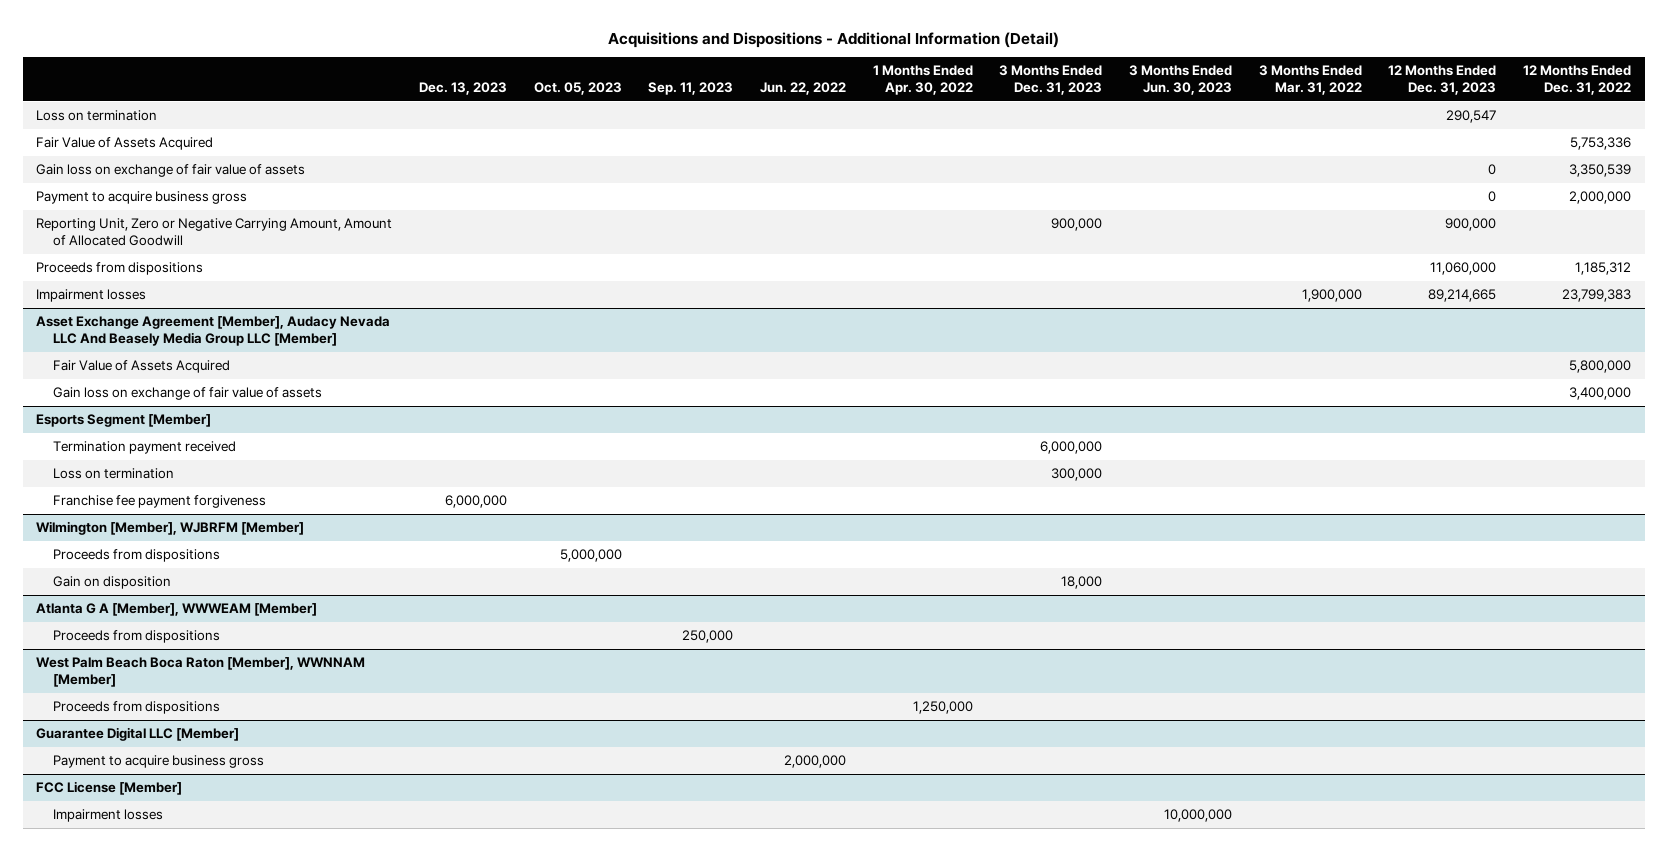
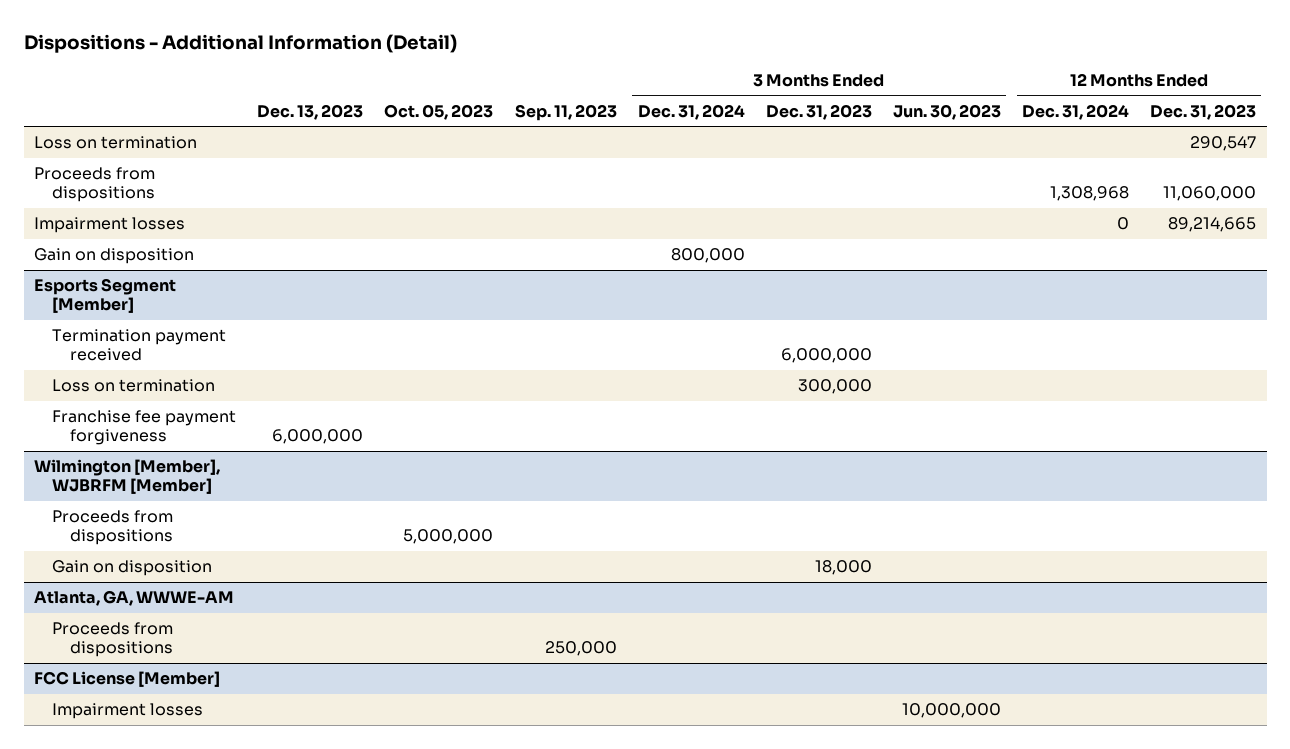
- Acquisitions and Dispositions - Additional Information (Detail)
+ Dispositions - Additional Information (Detail)
- | Dec. 13, 2023 | Oct. 05, 2023 | Sep. 11, 2023 | Jun. 22, 2022 | 1 Months Ended Apr. 30, 2022 | 3 Months Ended Dec. 31, 2023 | 3 Months Ended Jun. 30, 2023 | 3 Months Ended Mar. 31, 2022 | 12 Months Ended Dec. 31, 2023 | 12 Months Ended Dec. 31, 2022
+ | Dec. 13, 2023 | Oct. 05, 2023 | Sep. 11, 2023 | 3 Months Ended Dec. 31, 2024 | 3 Months Ended Dec. 31, 2023 | 3 Months Ended Jun. 30, 2023 | 12 Months Ended Dec. 31, 2024 | 12 Months Ended Dec. 31, 2023
- Fair Value of Assets Acquired | | | | | | | | | | 5,753,336
- Gain loss on exchange of fair value of assets | | | | | | | | | 0 | 3,350,539
- Payment to acquire business gross | | | | | | | | | 0 | 2,000,000
- Reporting Unit, Zero or Negative Carrying Amount, Amount of Allocated Goodwill | | | | | | 900,000 | | | 900,000 |
- Asset Exchange Agreement [Member], Audacy Nevada LLC And Beasely Media Group LLC [Member]
- Fair Value of Assets Acquired | | | | | | | | | | 5,800,000
- Gain loss on exchange of fair value of assets | | | | | | | | | | 3,400,000
+ Gain on disposition | | | | 800,000 | | | |
- Atlanta G A [Member], WWWEAM [Member]
+ Atlanta, GA, WWWE-AM
- West Palm Beach Boca Raton [Member], WWNNAM [Member]
- Proceeds from dispositions | | | | | 1,250,000 | | | | |
- Guarantee Digital LLC [Member]
- Payment to acquire business gross | | | | 2,000,000 | | | | | |

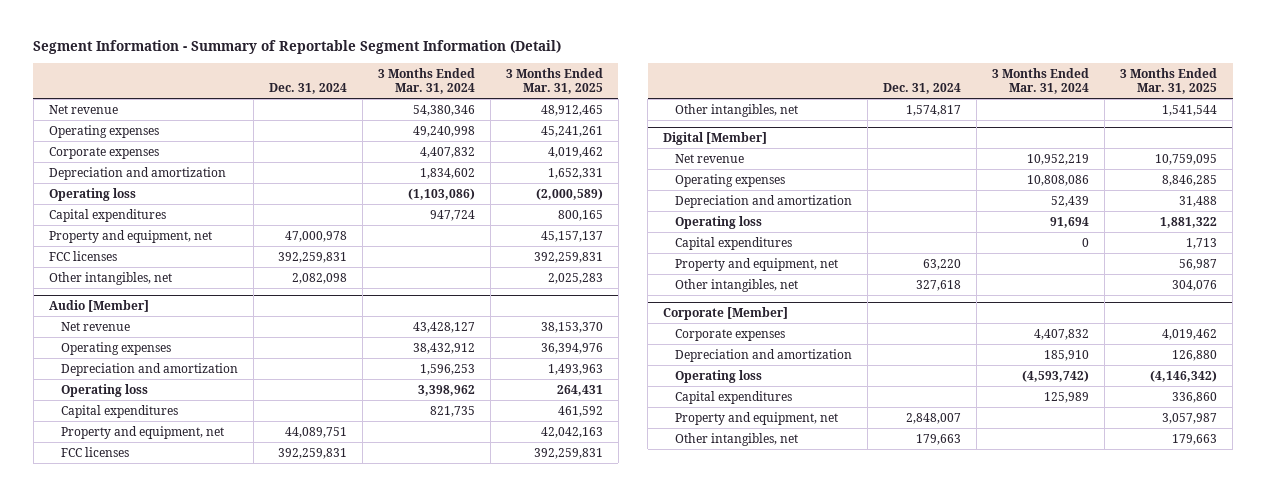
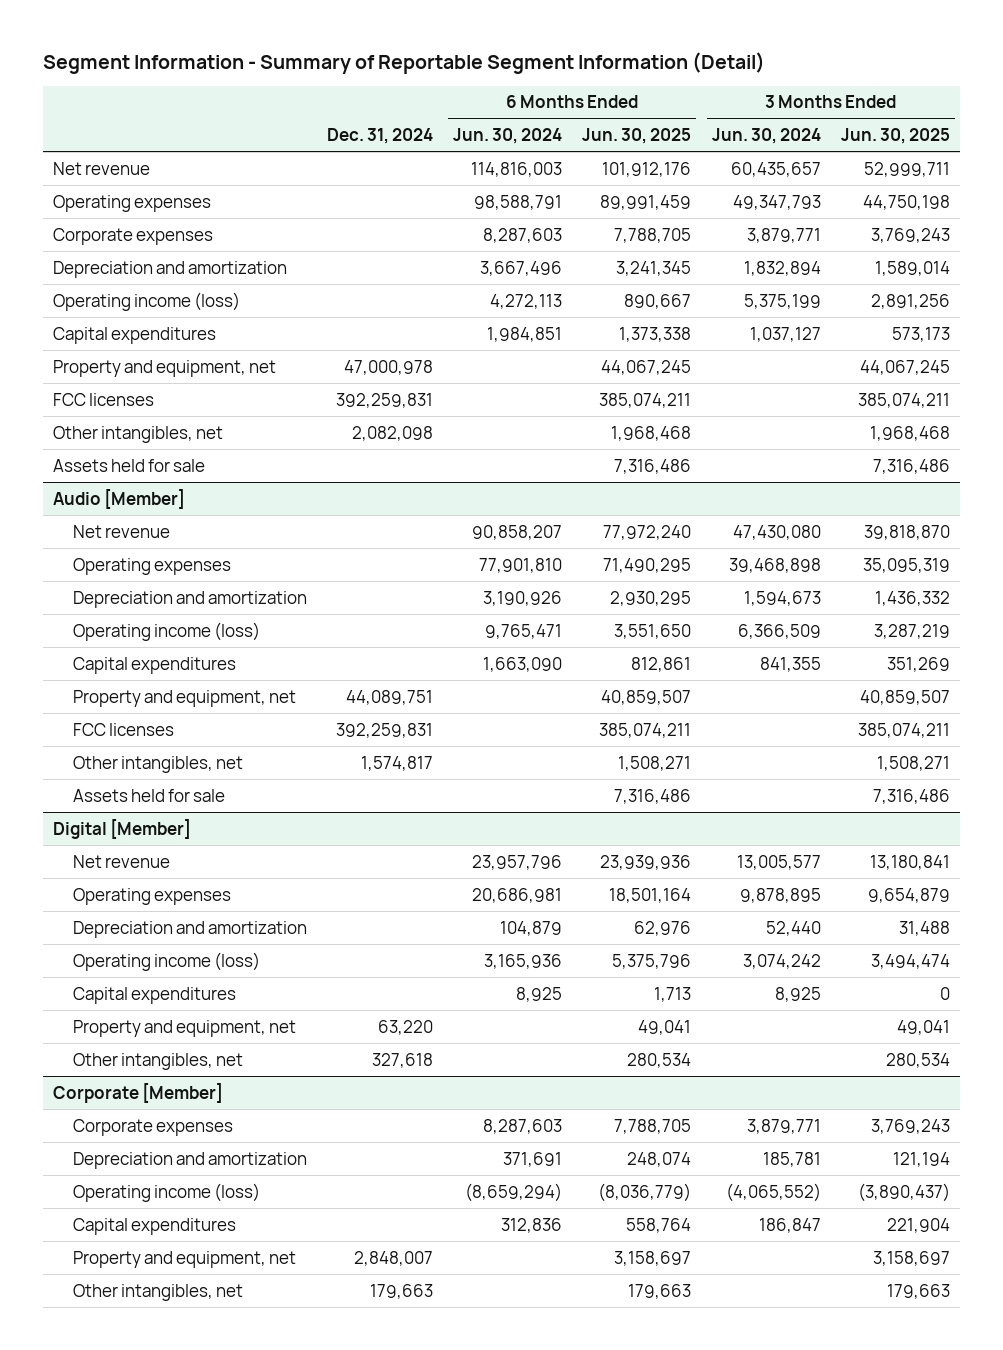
- | Dec. 31, 2024 | 3 Months Ended Mar. 31, 2024 | 3 Months Ended Mar. 31, 2025
+ | Dec. 31, 2024 | 6 Months Ended Jun. 30, 2024 | 6 Months Ended Jun. 30, 2025 | 3 Months Ended Jun. 30, 2024 | 3 Months Ended Jun. 30, 2025
- Operating loss | | (1,103,086) | (2,000,589)
+ Operating income (loss) | | 4,272,113 | 890,667 | 5,375,199 | 2,891,256
+ Assets held for sale | | | 7,316,486 | | 7,316,486
@ Audio [Member]
- Operating loss | | 3,398,962 | 264,431
+ Operating income (loss) | | 9,765,471 | 3,551,650 | 6,366,509 | 3,287,219
+ Assets held for sale | | | 7,316,486 | | 7,316,486
@ Digital [Member]
- Operating loss | | 91,694 | 1,881,322
+ Operating income (loss) | | 3,165,936 | 5,375,796 | 3,074,242 | 3,494,474
@ Corporate [Member]
- Operating loss | | (4,593,742) | (4,146,342)
+ Operating income (loss) | | (8,659,294) | (8,036,779) | (4,065,552) | (3,890,437)

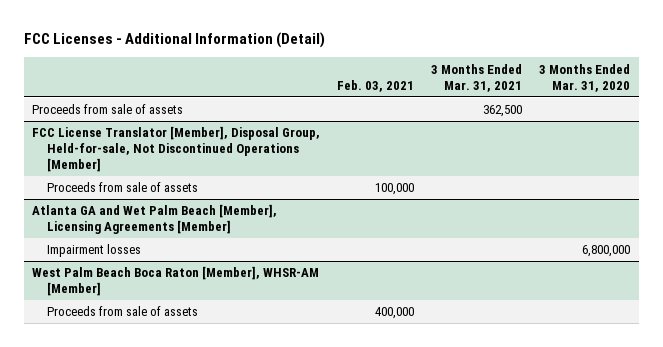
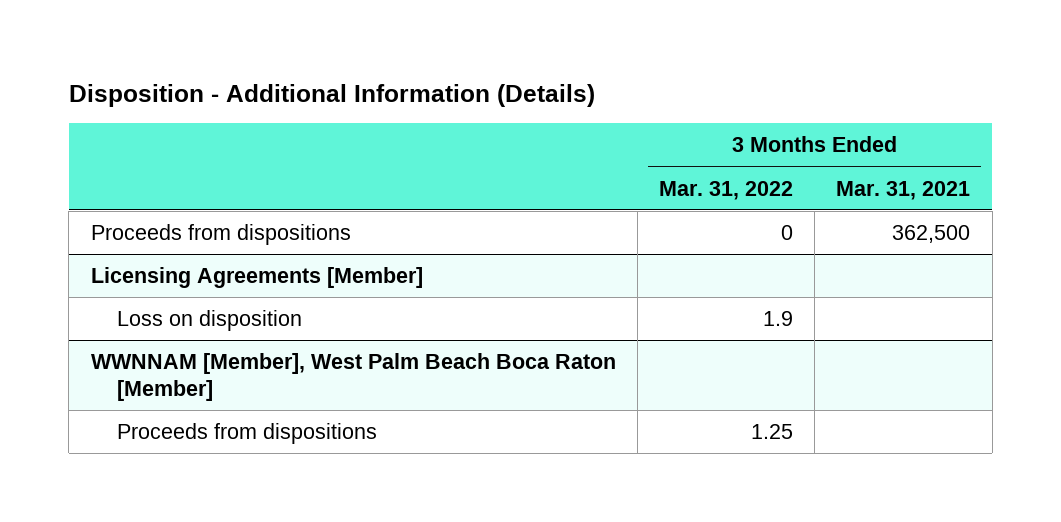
- FCC Licenses - Additional Information (Detail)
+ Disposition - Additional Information (Details)
- | Feb. 03, 2021 | 3 Months Ended Mar. 31, 2021 | 3 Months Ended Mar. 31, 2020
+ | 3 Months Ended Mar. 31, 2022 | 3 Months Ended Mar. 31, 2021
- Proceeds from sale of assets | | 362,500 |
- FCC License Translator [Member], Disposal Group, Held-for-sale, Not Discontinued Operations [Member]
- Proceeds from sale of assets | 100,000 | |
- Atlanta GA and Wet Palm Beach [Member], Licensing Agreements [Member]
- Impairment losses | | | 6,800,000
- West Palm Beach Boca Raton [Member], WHSR-AM [Member]
- Proceeds from sale of assets | 400,000 | |
+ Proceeds from dispositions | 0 | 362,500
+ Licensing Agreements [Member]
+ Loss on disposition | 1.9 |
+ WWNNAM [Member], West Palm Beach Boca Raton [Member]
+ Proceeds from dispositions | 1.25 |

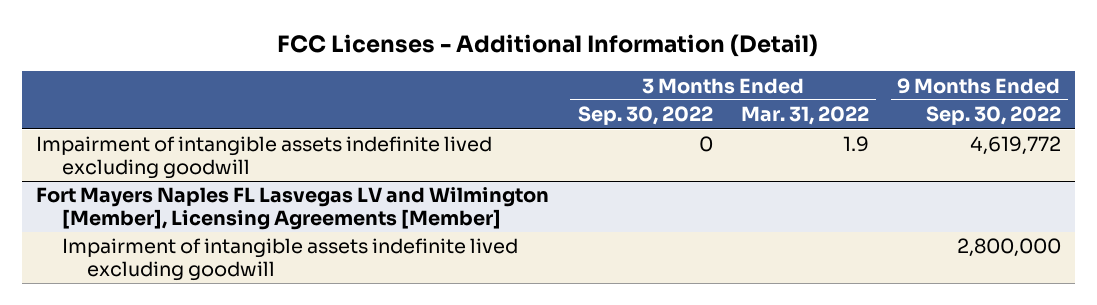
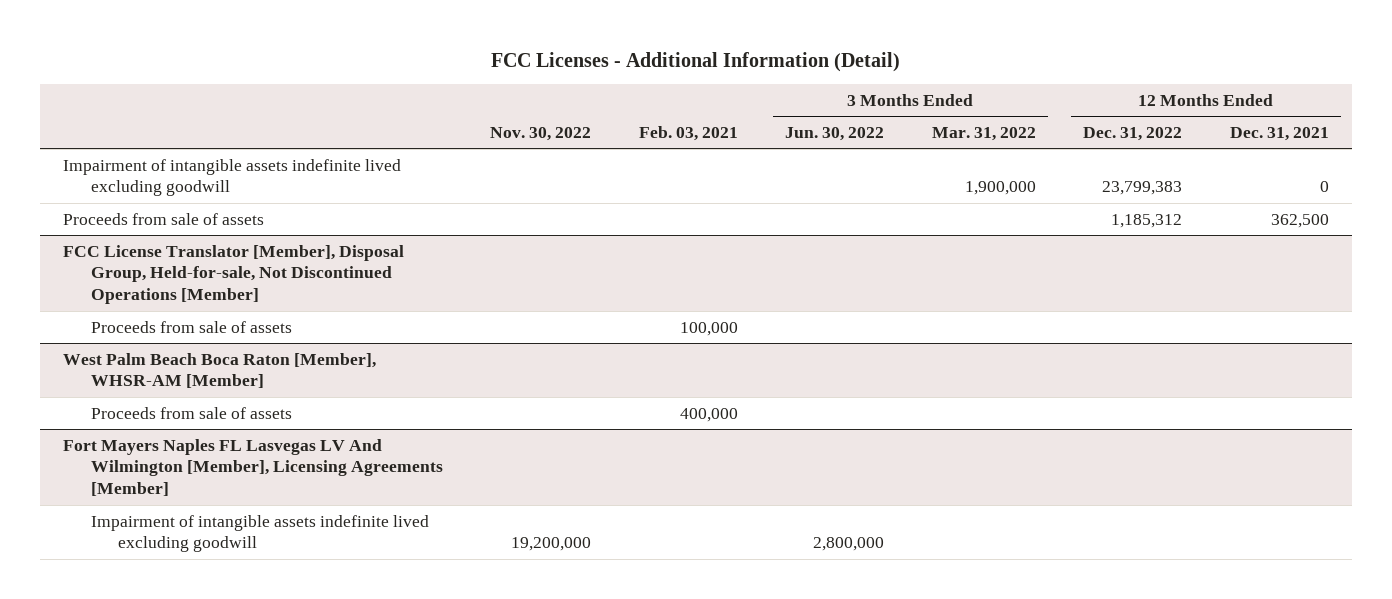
- | 3 Months Ended Sep. 30, 2022 | 3 Months Ended Mar. 31, 2022 | 9 Months Ended Sep. 30, 2022
+ | Nov. 30, 2022 | Feb. 03, 2021 | 3 Months Ended Jun. 30, 2022 | 3 Months Ended Mar. 31, 2022 | 12 Months Ended Dec. 31, 2022 | 12 Months Ended Dec. 31, 2021
- Impairment of intangible assets indefinite lived excluding goodwill | 0 | 1.9 | 4,619,772
- Fort Mayers Naples FL Lasvegas LV and Wilmington [Member], Licensing Agreements [Member]
+ Impairment of intangible assets indefinite lived excluding goodwill | | | | 1,900,000 | 23,799,383 | 0
+ Proceeds from sale of assets | | | | | 1,185,312 | 362,500
+ FCC License Translator [Member], Disposal Group, Held-for-sale, Not Discontinued Operations [Member]
+ Proceeds from sale of assets | | 100,000 | | | |
+ West Palm Beach Boca Raton [Member], WHSR-AM [Member]
+ Proceeds from sale of assets | | 400,000 | | | |
+ Fort Mayers Naples FL Lasvegas LV And Wilmington [Member], Licensing Agreements [Member]

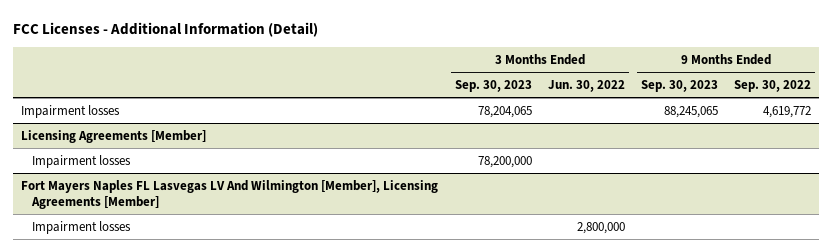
- | Nov. 30, 2022 | Feb. 03, 2021 | 3 Months Ended Jun. 30, 2022 | 3 Months Ended Mar. 31, 2022 | 12 Months Ended Dec. 31, 2022 | 12 Months Ended Dec. 31, 2021
+ | 3 Months Ended Sep. 30, 2023 | 3 Months Ended Jun. 30, 2022 | 9 Months Ended Sep. 30, 2023 | 9 Months Ended Sep. 30, 2022
- Impairment of intangible assets indefinite lived excluding goodwill | | | | 1,900,000 | 23,799,383 | 0
- Proceeds from sale of assets | | | | | 1,185,312 | 362,500
- FCC License Translator [Member], Disposal Group, Held-for-sale, Not Discontinued Operations [Member]
- Proceeds from sale of assets | | 100,000 | | | |
- West Palm Beach Boca Raton [Member], WHSR-AM [Member]
- Proceeds from sale of assets | | 400,000 | | | |
+ Impairment losses | 78,204,065 | | 88,245,065 | 4,619,772
+ Licensing Agreements [Member]
+ Impairment losses | 78,200,000 | | |
@ Fort Mayers Naples FL Lasvegas LV And Wilmington [Member], Licensing Agreements [Member]
- Impairment of intangible assets indefinite lived excluding goodwill | 19,200,000 | | 2,800,000 | | |
+ Impairment losses | | 2,800,000 | |

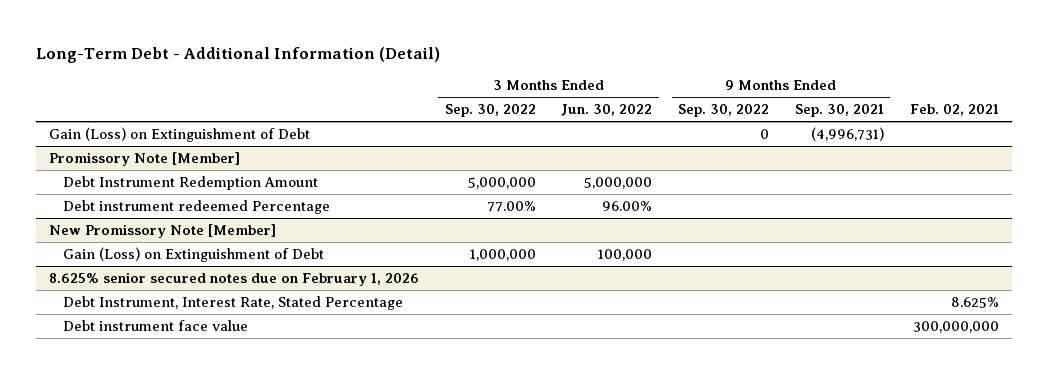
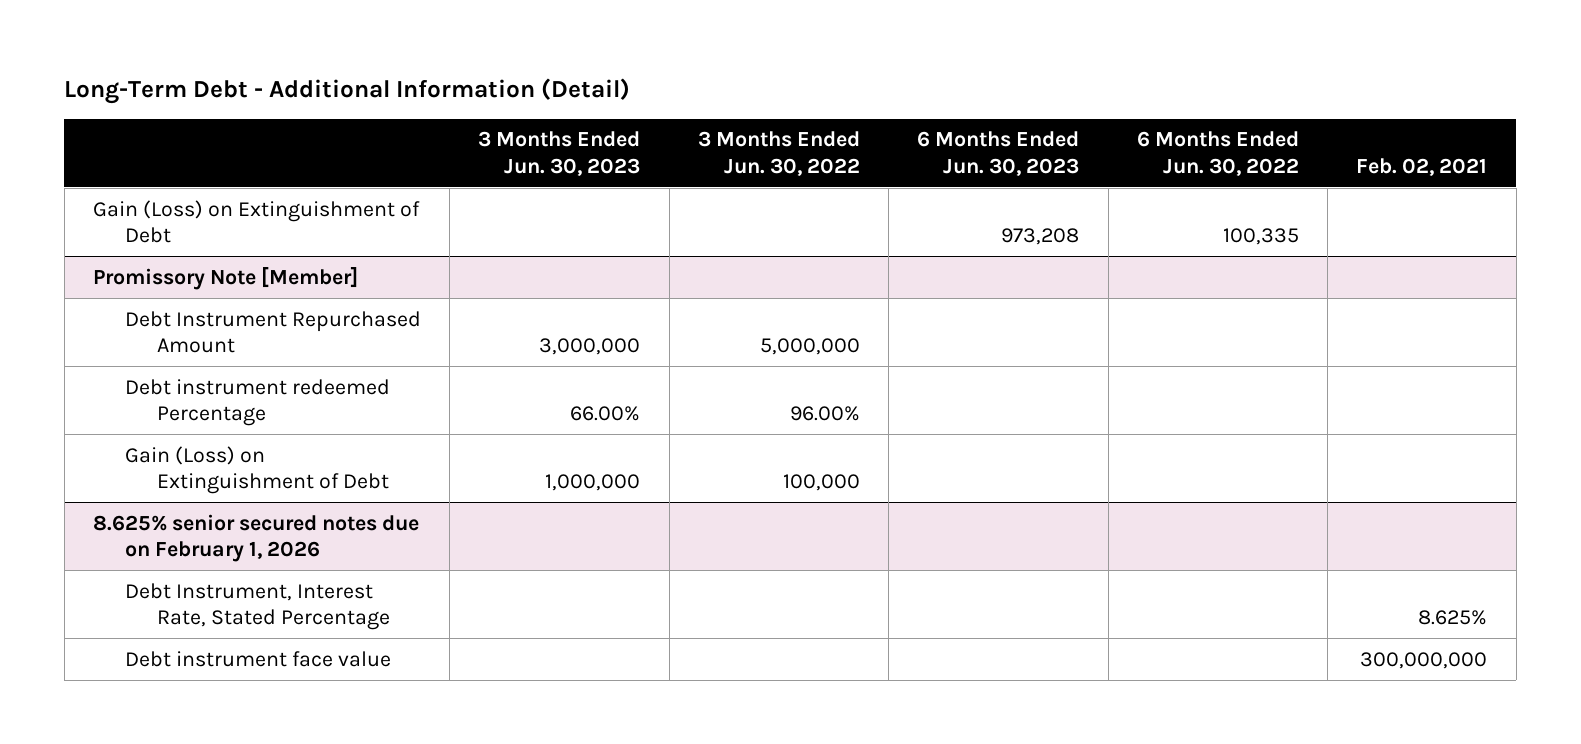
- | 3 Months Ended Sep. 30, 2022 | 3 Months Ended Jun. 30, 2022 | 9 Months Ended Sep. 30, 2022 | 9 Months Ended Sep. 30, 2021 | Feb. 02, 2021
+ | 3 Months Ended Jun. 30, 2023 | 3 Months Ended Jun. 30, 2022 | 6 Months Ended Jun. 30, 2023 | 6 Months Ended Jun. 30, 2022 | Feb. 02, 2021
@ Promissory Note [Member]
- Debt Instrument Redemption Amount | 5,000,000 | 5,000,000 | | |
+ Debt Instrument Repurchased Amount | 3,000,000 | 5,000,000 | | |
- New Promissory Note [Member]
- Gain (Loss) on Extinguishment of Debt | 1,000,000 | 100,000 | | |
@ Promissory Note [Member]
+ Gain (Loss) on Extinguishment of Debt | 1,000,000 | 100,000 | | |

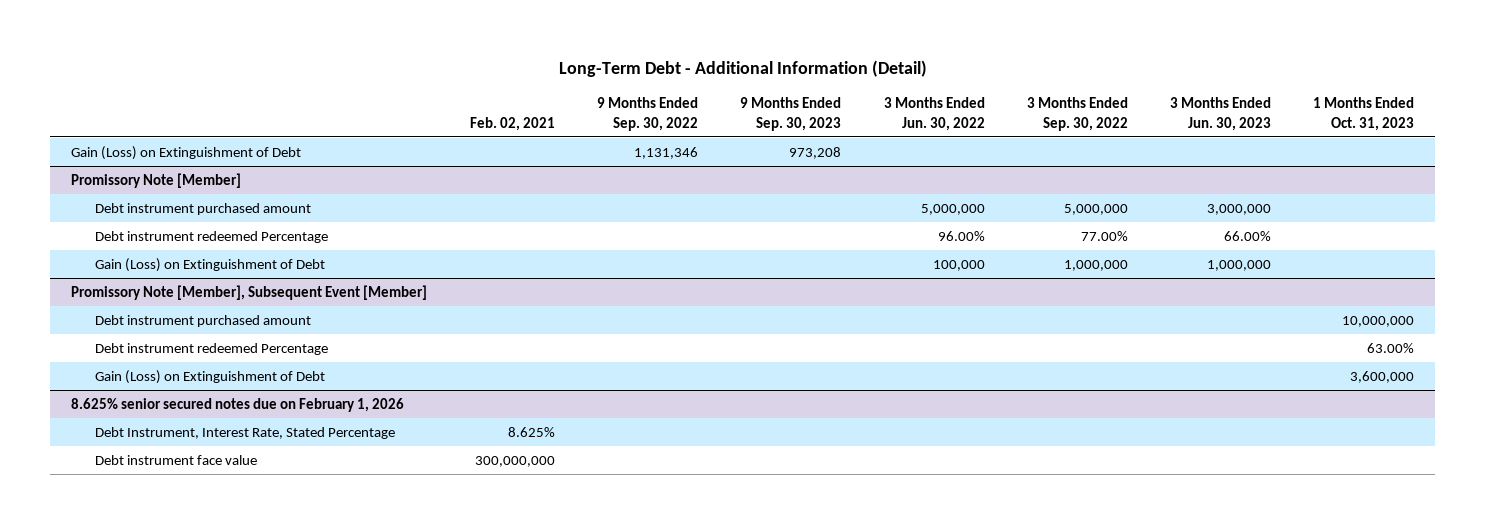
- | 3 Months Ended Jun. 30, 2023 | 3 Months Ended Jun. 30, 2022 | 6 Months Ended Jun. 30, 2023 | 6 Months Ended Jun. 30, 2022 | Feb. 02, 2021
+ | Feb. 02, 2021 | 9 Months Ended Sep. 30, 2022 | 9 Months Ended Sep. 30, 2023 | 3 Months Ended Jun. 30, 2022 | 3 Months Ended Sep. 30, 2022 | 3 Months Ended Jun. 30, 2023 | 1 Months Ended Oct. 31, 2023
@ Promissory Note [Member]
- Debt Instrument Repurchased Amount | 3,000,000 | 5,000,000 | | |
+ Debt instrument purchased amount | | | | 5,000,000 | 5,000,000 | 3,000,000 |
+ Promissory Note [Member], Subsequent Event [Member]
+ Debt instrument purchased amount | | | | | | | 10,000,000
+ Debt instrument redeemed Percentage | | | | | | | 63.00%
+ Gain (Loss) on Extinguishment of Debt | | | | | | | 3,600,000

